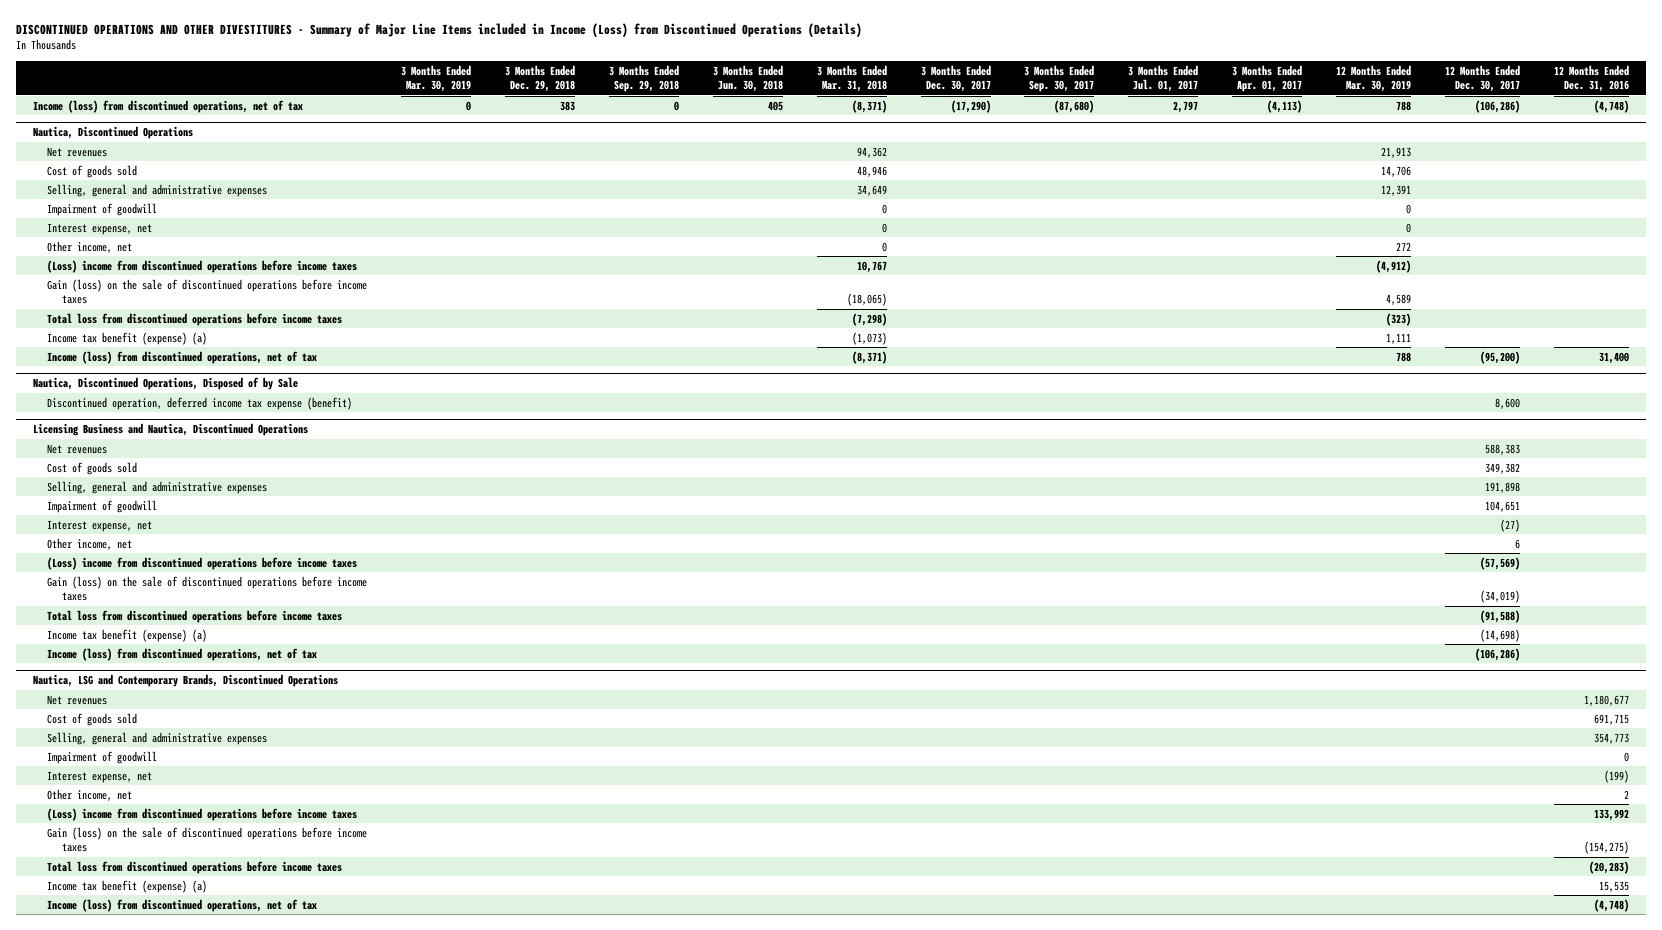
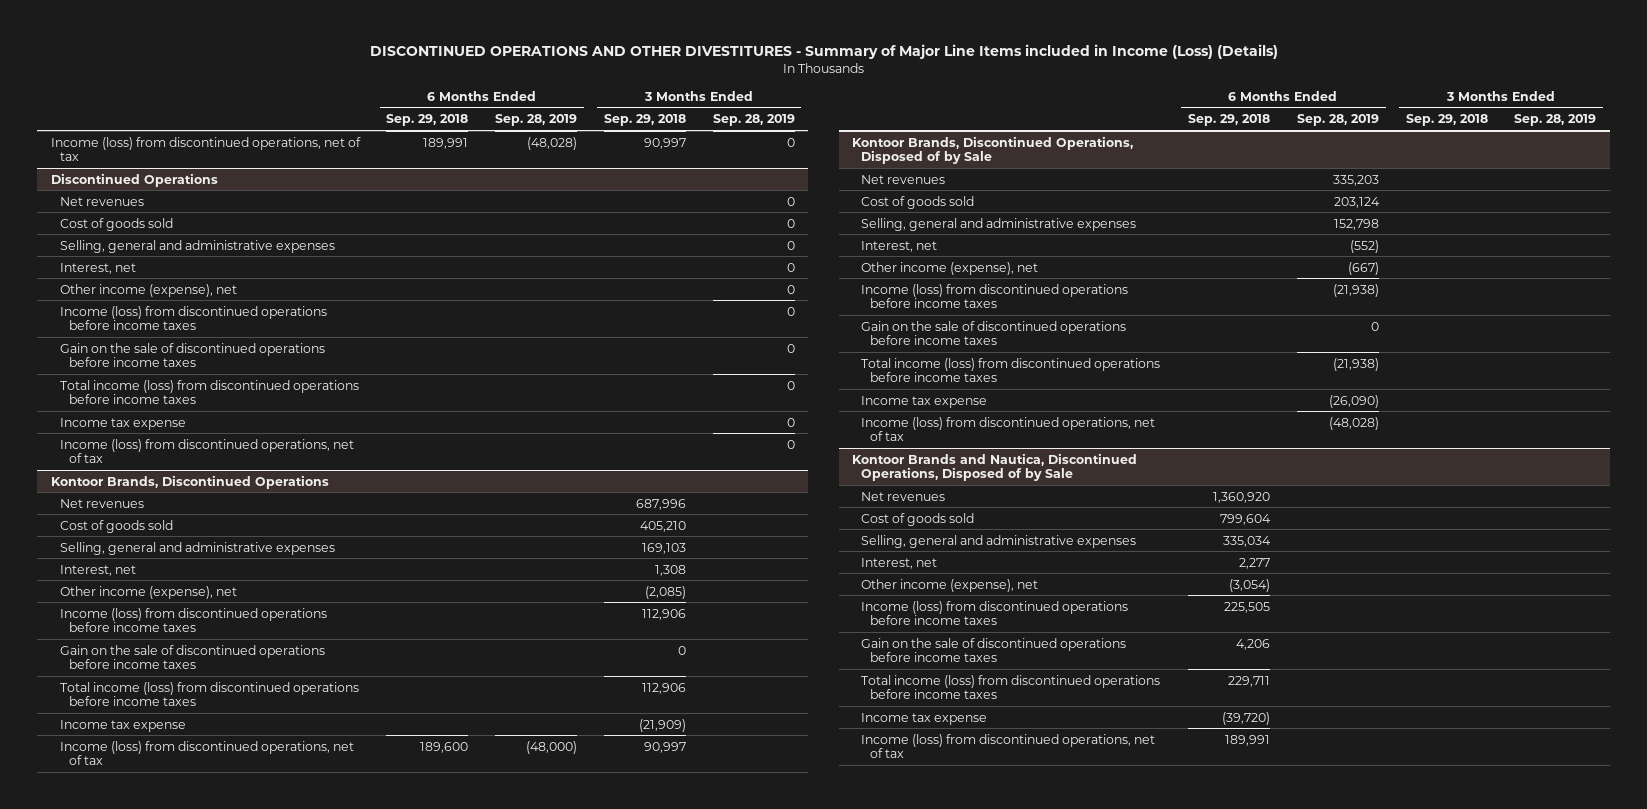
- DISCONTINUED OPERATIONS AND OTHER DIVESTITURES - Summary of Major Line Items included in Income (Loss) from Discontinued Operations (Details)
+ DISCONTINUED OPERATIONS AND OTHER DIVESTITURES - Summary of Major Line Items included in Income (Loss) (Details)
- | 3 Months Ended Mar. 30, 2019 | 3 Months Ended Dec. 29, 2018 | 3 Months Ended Sep. 29, 2018 | 3 Months Ended Jun. 30, 2018 | 3 Months Ended Mar. 31, 2018 | 3 Months Ended Dec. 30, 2017 | 3 Months Ended Sep. 30, 2017 | 3 Months Ended Jul. 01, 2017 | 3 Months Ended Apr. 01, 2017 | 12 Months Ended Mar. 30, 2019 | 12 Months Ended Dec. 30, 2017 | 12 Months Ended Dec. 31, 2016
+ | 6 Months Ended Sep. 29, 2018 | 6 Months Ended Sep. 28, 2019 | 3 Months Ended Sep. 29, 2018 | 3 Months Ended Sep. 28, 2019
- Income (loss) from discontinued operations, net of tax | 0 | 383 | 0 | 405 | (8,371) | (17,290) | (87,680) | 2,797 | (4,113) | 788 | (106,286) | (4,748)
- Nautica, Discontinued Operations
+ Income (loss) from discontinued operations, net of tax | 189,991 | (48,028) | 90,997 | 0
+ Discontinued Operations
- Impairment of goodwill | | | | | 0 | | | | | 0 | |
- Interest expense, net | | | | | 0 | | | | | 0 | |
- Other income, net | | | | | 0 | | | | | 272 | |
- (Loss) income from discontinued operations before income taxes | | | | | 10,767 | | | | | (4,912) | |
- Gain (loss) on the sale of discontinued operations before income taxes | | | | | (18,065) | | | | | 4,589 | |
- Total loss from discontinued operations before income taxes | | | | | (7,298) | | | | | (323) | |
- Income tax benefit (expense) (a) | | | | | (1,073) | | | | | 1,111 | |
+ Interest, net | | | | 0
+ Other income (expense), net | | | | 0
+ Income (loss) from discontinued operations before income taxes | | | | 0
+ Gain on the sale of discontinued operations before income taxes | | | | 0
+ Total income (loss) from discontinued operations before income taxes | | | | 0
+ Income tax expense | | | | 0
- Nautica, Discontinued Operations, Disposed of by Sale
- Discontinued operation, deferred income tax expense (benefit) | | | | | | | | | | | 8,600 |
- Licensing Business and Nautica, Discontinued Operations
- Net revenues | | | | | | | | | | | 588,383 |
- Cost of goods sold | | | | | | | | | | | 349,382 |
- Selling, general and administrative expenses | | | | | | | | | | | 191,898 |
- Impairment of goodwill | | | | | | | | | | | 104,651 |
- Interest expense, net | | | | | | | | | | | (27) |
- Other income, net | | | | | | | | | | | 6 |
- (Loss) income from discontinued operations before income taxes | | | | | | | | | | | (57,569) |
- Gain (loss) on the sale of discontinued operations before income taxes | | | | | | | | | | | (34,019) |
- Total loss from discontinued operations before income taxes | | | | | | | | | | | (91,588) |
- Income tax benefit (expense) (a) | | | | | | | | | | | (14,698) |
- Income (loss) from discontinued operations, net of tax | | | | | | | | | | | (106,286) |
- Nautica, LSG and Contemporary Brands, Discontinued Operations
- Net revenues | | | | | | | | | | | | 1,180,677
- Cost of goods sold | | | | | | | | | | | | 691,715
- Selling, general and administrative expenses | | | | | | | | | | | | 354,773
- Impairment of goodwill | | | | | | | | | | | | 0
- Interest expense, net | | | | | | | | | | | | (199)
- Other income, net | | | | | | | | | | | | 2
- (Loss) income from discontinued operations before income taxes | | | | | | | | | | | | 133,992
- Gain (loss) on the sale of discontinued operations before income taxes | | | | | | | | | | | | (154,275)
- Total loss from discontinued operations before income taxes | | | | | | | | | | | | (20,283)
- Income tax benefit (expense) (a) | | | | | | | | | | | | 15,535
- Income (loss) from discontinued operations, net of tax | | | | | | | | | | | | (4,748)
+ Kontoor Brands, Discontinued Operations
+ Net revenues | | | 687,996 |
+ Cost of goods sold | | | 405,210 |
+ Selling, general and administrative expenses | | | 169,103 |
+ Interest, net | | | 1,308 |
+ Other income (expense), net | | | (2,085) |
+ Income (loss) from discontinued operations before income taxes | | | 112,906 |
+ Gain on the sale of discontinued operations before income taxes | | | 0 |
+ Total income (loss) from discontinued operations before income taxes | | | 112,906 |
+ Income tax expense | | | (21,909) |
+ Income (loss) from discontinued operations, net of tax | 189,600 | (48,000) | 90,997 |
+ Kontoor Brands, Discontinued Operations, Disposed of by Sale
+ Net revenues | | 335,203 | |
+ Cost of goods sold | | 203,124 | |
+ Selling, general and administrative expenses | | 152,798 | |
+ Interest, net | | (552) | |
+ Other income (expense), net | | (667) | |
+ Income (loss) from discontinued operations before income taxes | | (21,938) | |
+ Gain on the sale of discontinued operations before income taxes | | 0 | |
+ Total income (loss) from discontinued operations before income taxes | | (21,938) | |
+ Income tax expense | | (26,090) | |
+ Income (loss) from discontinued operations, net of tax | | (48,028) | |
+ Kontoor Brands and Nautica, Discontinued Operations, Disposed of by Sale
+ Net revenues | 1,360,920 | | |
+ Cost of goods sold | 799,604 | | |
+ Selling, general and administrative expenses | 335,034 | | |
+ Interest, net | 2,277 | | |
+ Other income (expense), net | (3,054) | | |
+ Income (loss) from discontinued operations before income taxes | 225,505 | | |
+ Gain on the sale of discontinued operations before income taxes | 4,206 | | |
+ Total income (loss) from discontinued operations before income taxes | 229,711 | | |
+ Income tax expense | (39,720) | | |
+ Income (loss) from discontinued operations, net of tax | 189,991 | | |

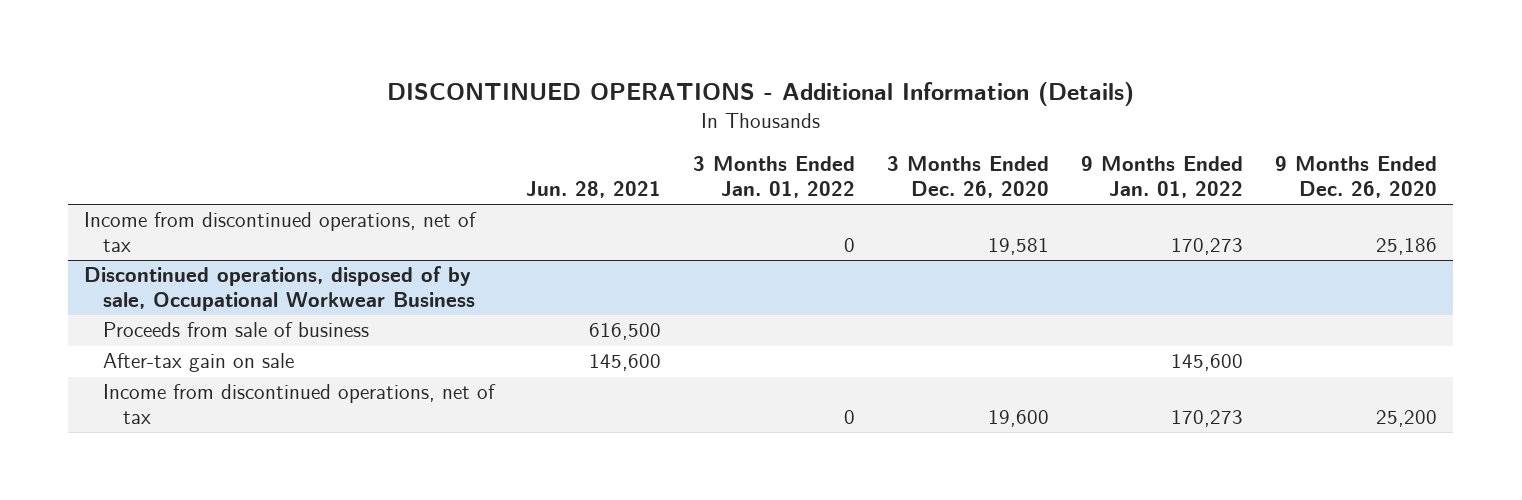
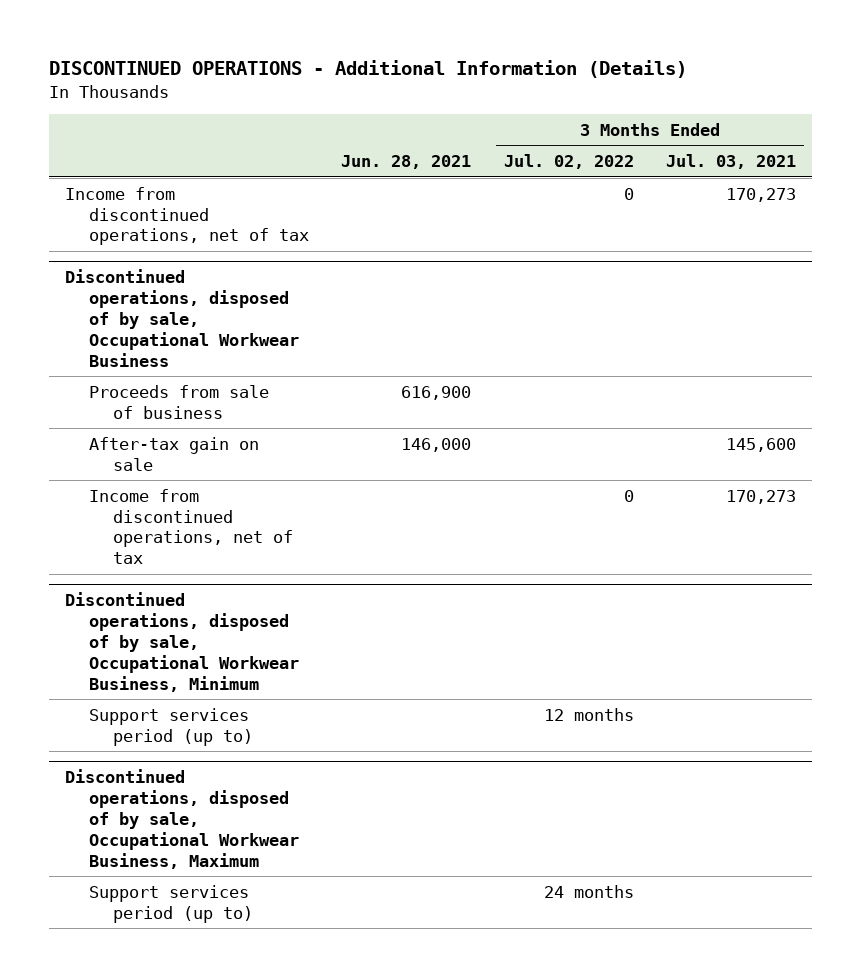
- | Jun. 28, 2021 | 3 Months Ended Jan. 01, 2022 | 3 Months Ended Dec. 26, 2020 | 9 Months Ended Jan. 01, 2022 | 9 Months Ended Dec. 26, 2020
+ | Jun. 28, 2021 | 3 Months Ended Jul. 02, 2022 | 3 Months Ended Jul. 03, 2021
@ Discontinued operations, disposed of by sale, Occupational Workwear Business
- Proceeds from sale of business | 616,500 | | | |
- After-tax gain on sale | 145,600 | | | 145,600 |
+ Proceeds from sale of business | 616,900 | |
+ After-tax gain on sale | 146,000 | | 145,600
+ Discontinued operations, disposed of by sale, Occupational Workwear Business, Minimum
+ Support services period (up to) | | 12 months |
+ Discontinued operations, disposed of by sale, Occupational Workwear Business, Maximum
+ Support services period (up to) | | 24 months |

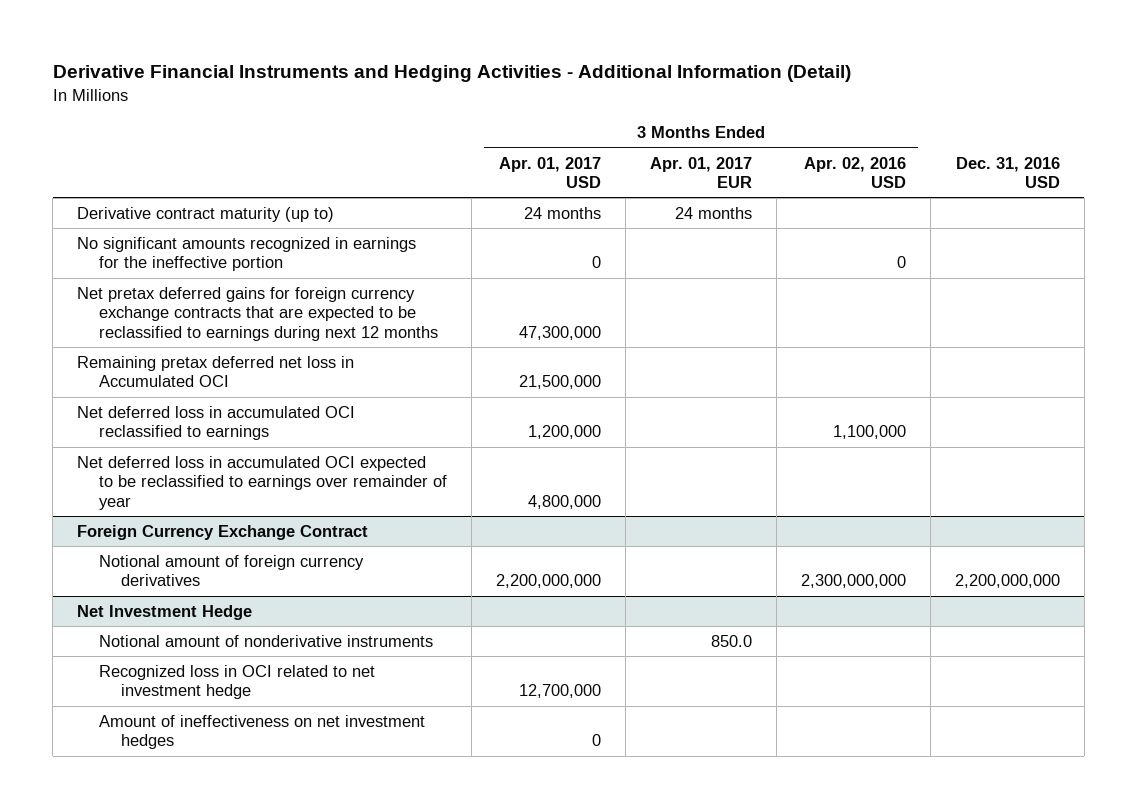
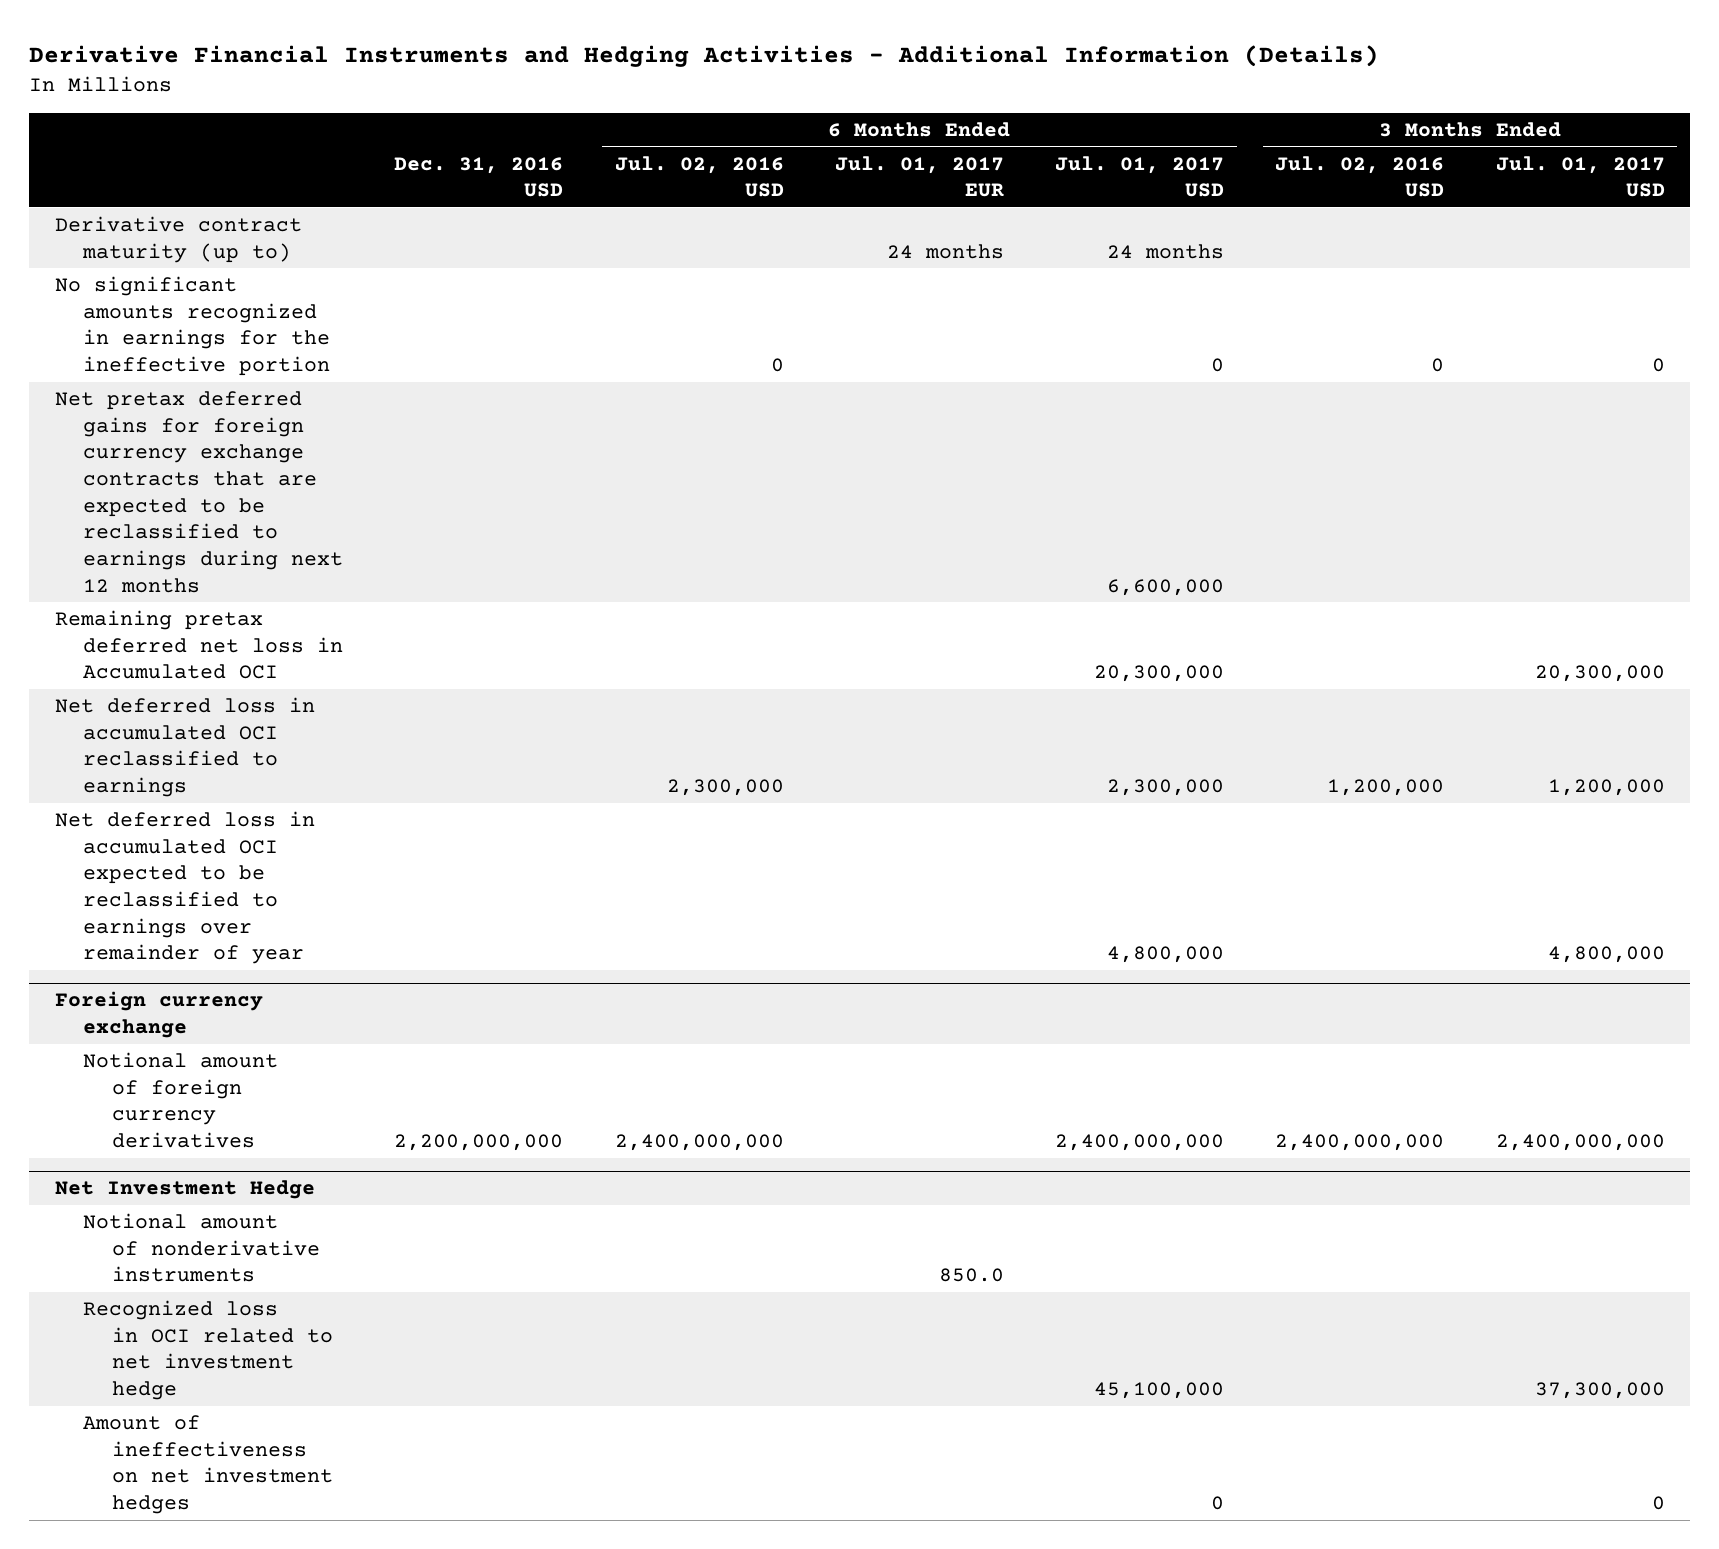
- Derivative Financial Instruments and Hedging Activities - Additional Information (Detail)
+ Derivative Financial Instruments and Hedging Activities - Additional Information (Details)
- | 3 Months Ended Apr. 01, 2017 USD | 3 Months Ended Apr. 01, 2017 EUR | 3 Months Ended Apr. 02, 2016 USD | Dec. 31, 2016 USD
+ | Dec. 31, 2016 USD | 6 Months Ended Jul. 02, 2016 USD | 6 Months Ended Jul. 01, 2017 EUR | 6 Months Ended Jul. 01, 2017 USD | 3 Months Ended Jul. 02, 2016 USD | 3 Months Ended Jul. 01, 2017 USD
- Foreign Currency Exchange Contract
+ Foreign currency exchange

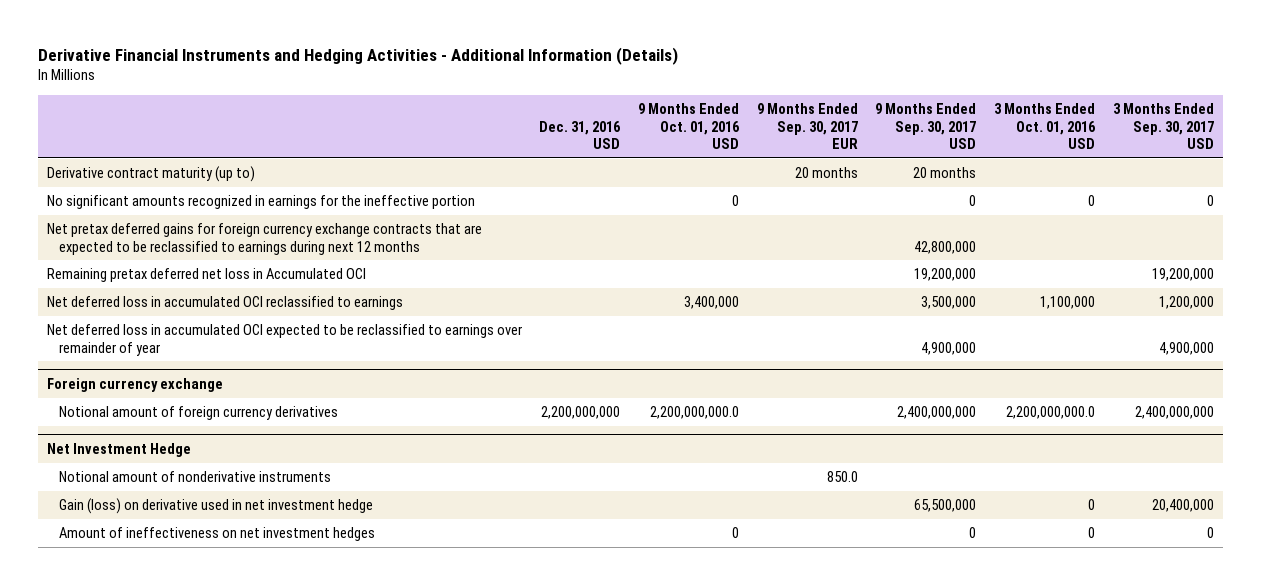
- | Dec. 31, 2016 USD | 6 Months Ended Jul. 02, 2016 USD | 6 Months Ended Jul. 01, 2017 EUR | 6 Months Ended Jul. 01, 2017 USD | 3 Months Ended Jul. 02, 2016 USD | 3 Months Ended Jul. 01, 2017 USD
+ | Dec. 31, 2016 USD | 9 Months Ended Oct. 01, 2016 USD | 9 Months Ended Sep. 30, 2017 EUR | 9 Months Ended Sep. 30, 2017 USD | 3 Months Ended Oct. 01, 2016 USD | 3 Months Ended Sep. 30, 2017 USD
@ Net Investment Hedge
- Recognized loss in OCI related to net investment hedge | | | | 45,100,000 | | 37,300,000
+ Gain (loss) on derivative used in net investment hedge | | | | 65,500,000 | 0 | 20,400,000

